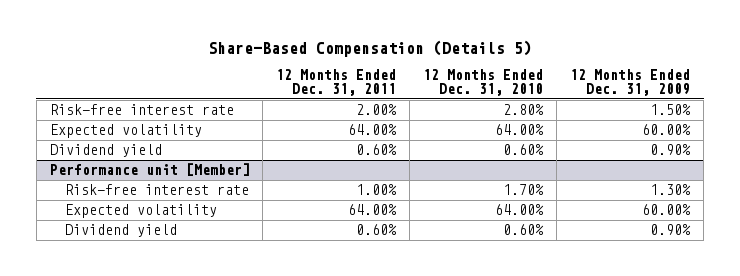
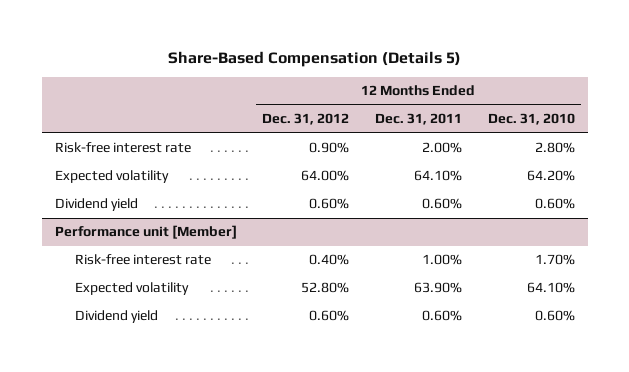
- | 12 Months Ended Dec. 31, 2011 | 12 Months Ended Dec. 31, 2010 | 12 Months Ended Dec. 31, 2009
+ | 12 Months Ended Dec. 31, 2012 | 12 Months Ended Dec. 31, 2011 | 12 Months Ended Dec. 31, 2010
- Expected volatility | 64.00% | 64.00% | 60.00%
+ Expected volatility | 64.00% | 64.10% | 64.20%
@ Performance unit [Member]
- Expected volatility | 64.00% | 64.00% | 60.00%
+ Expected volatility | 52.80% | 63.90% | 64.10%

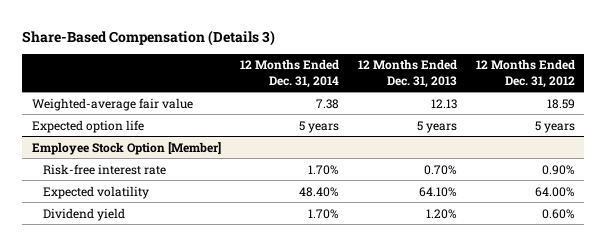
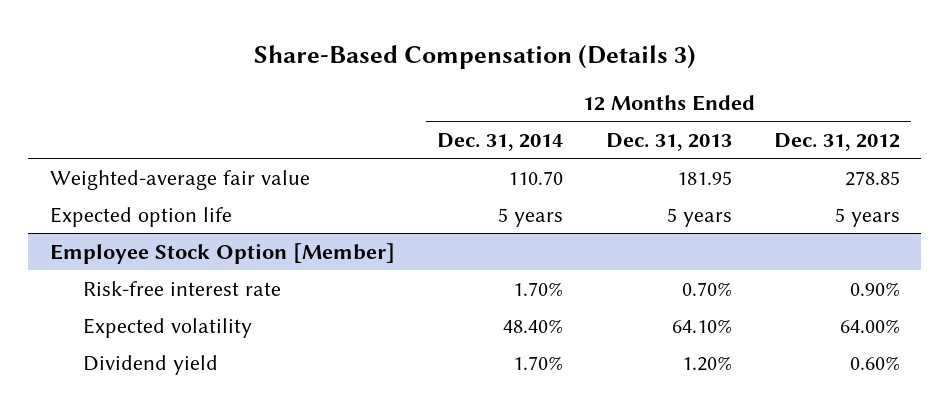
- Weighted-average fair value | 7.38 | 12.13 | 18.59
+ Weighted-average fair value | 110.70 | 181.95 | 278.85

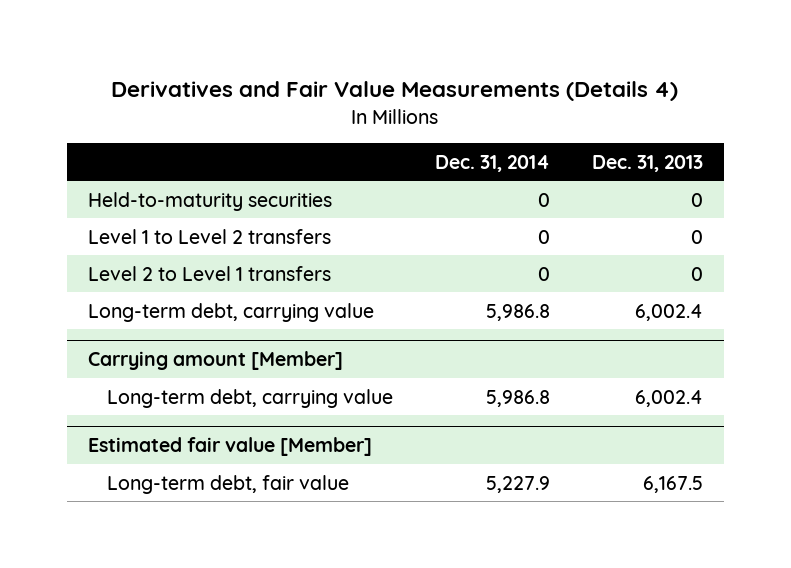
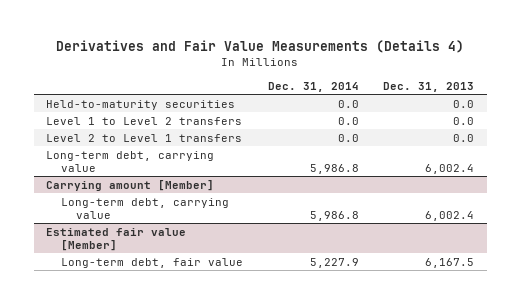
- Held-to-maturity securities | 0 | 0
- Level 1 to Level 2 transfers | 0 | 0
- Level 2 to Level 1 transfers | 0 | 0
+ Held-to-maturity securities | 0.0 | 0.0
+ Level 1 to Level 2 transfers | 0.0 | 0.0
+ Level 2 to Level 1 transfers | 0.0 | 0.0

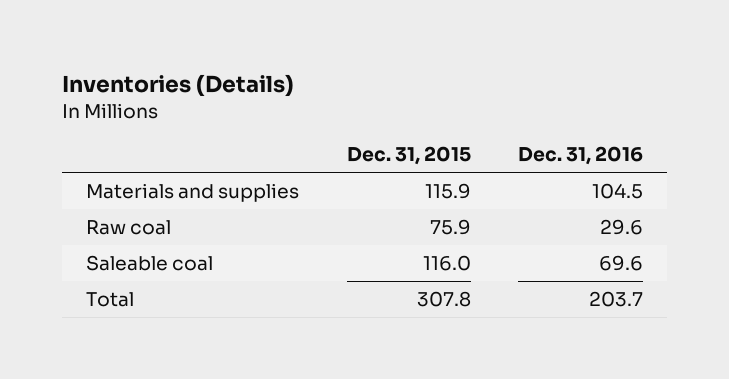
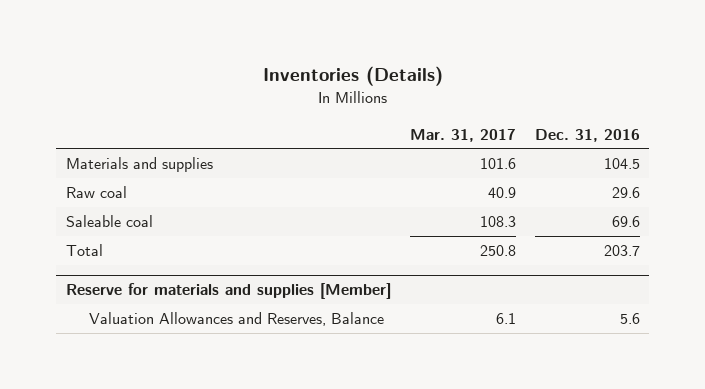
- | Dec. 31, 2015 | Dec. 31, 2016
+ | Mar. 31, 2017 | Dec. 31, 2016
+ Reserve for materials and supplies [Member]
+ Valuation Allowances and Reserves, Balance | 6.1 | 5.6

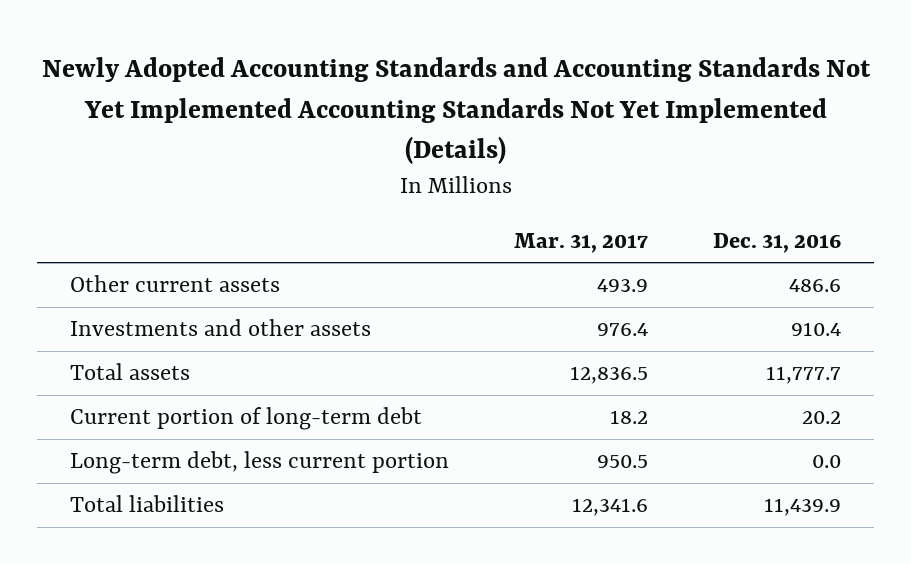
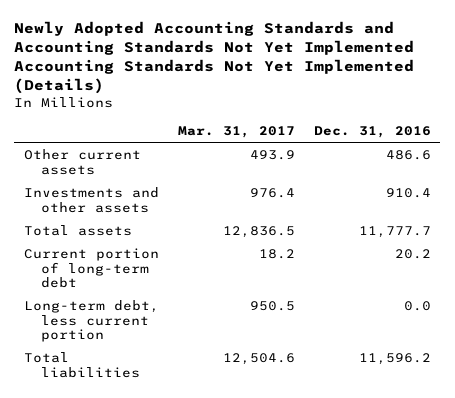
- Total liabilities | 12,341.6 | 11,439.9
+ Total liabilities | 12,504.6 | 11,596.2

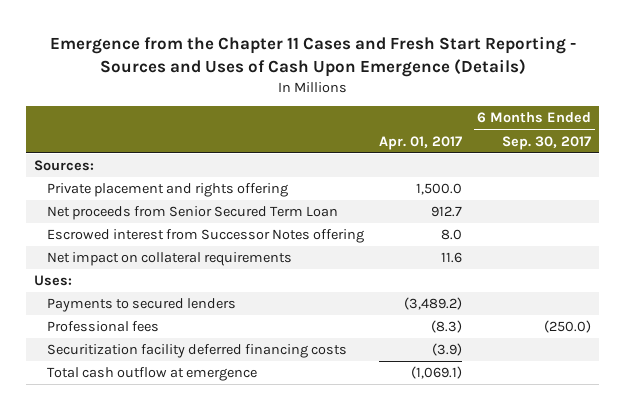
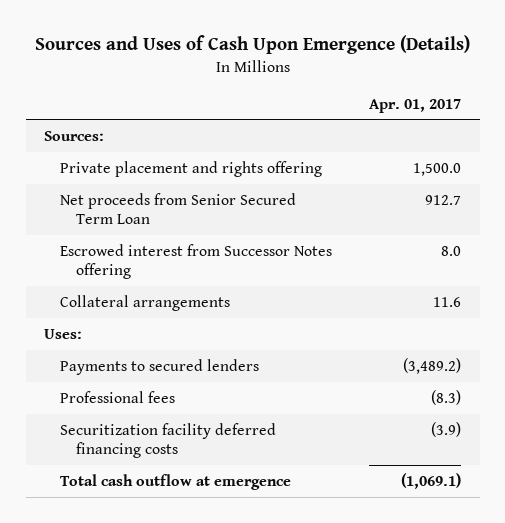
- Emergence from the Chapter 11 Cases and Fresh Start Reporting - Sources and Uses of Cash Upon Emergence (Details)
+ Sources and Uses of Cash Upon Emergence (Details)
- | Apr. 01, 2017 | 6 Months Ended Sep. 30, 2017
+ | Apr. 01, 2017
- Net impact on collateral requirements | 11.6 |
+ Collateral arrangements | 11.6

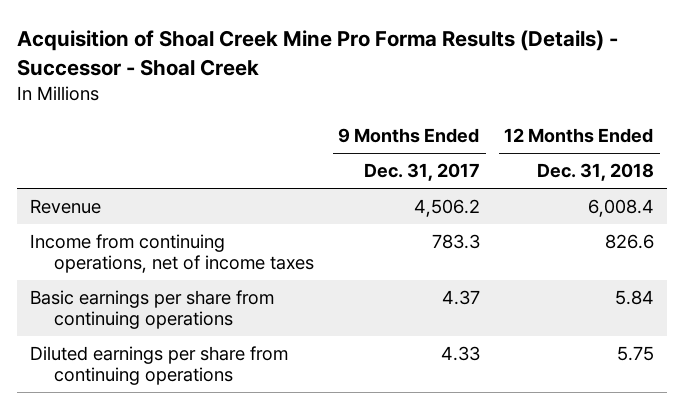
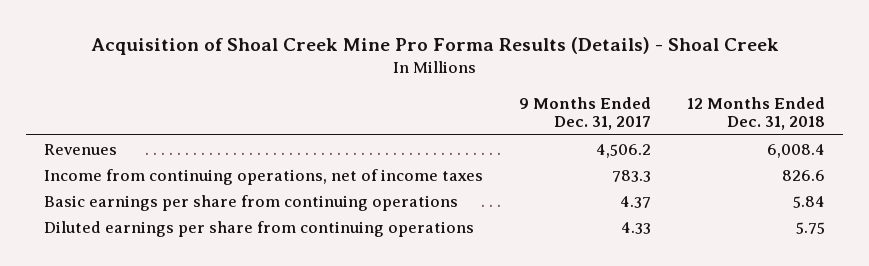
- Acquisition of Shoal Creek Mine Pro Forma Results (Details) - Successor - Shoal Creek
+ Acquisition of Shoal Creek Mine Pro Forma Results (Details) - Shoal Creek
- Revenue | 4,506.2 | 6,008.4
+ Revenues | 4,506.2 | 6,008.4

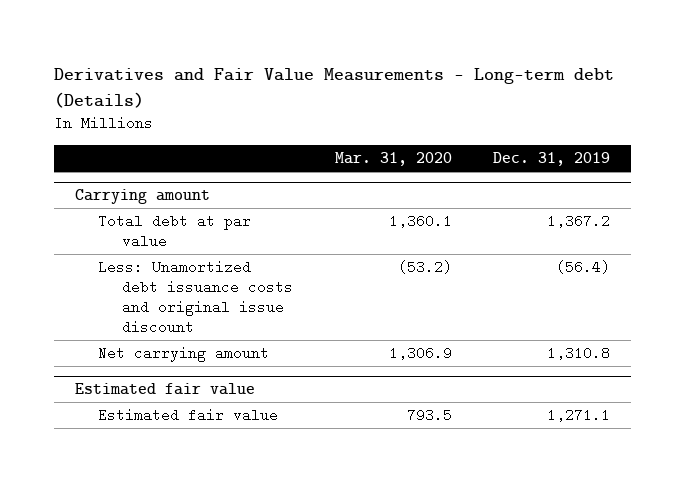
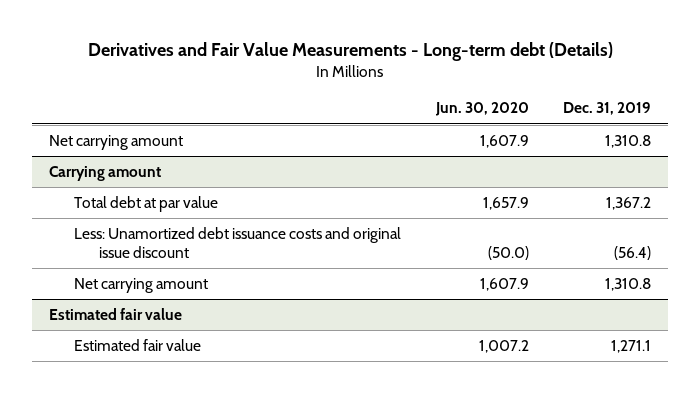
- | Mar. 31, 2020 | Dec. 31, 2019
+ | Jun. 30, 2020 | Dec. 31, 2019
+ Net carrying amount | 1,607.9 | 1,310.8

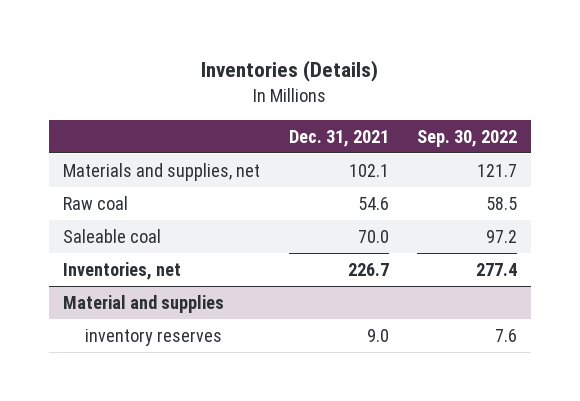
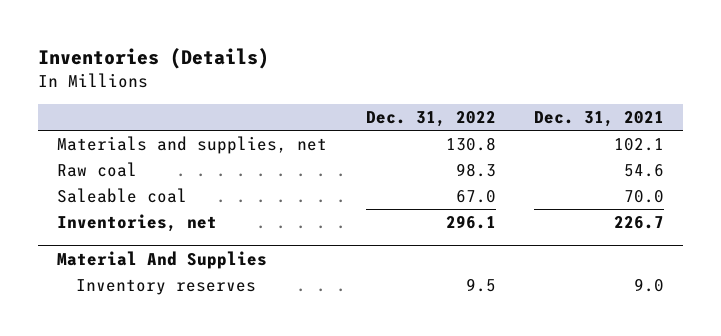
- | Dec. 31, 2021 | Sep. 30, 2022
+ | Dec. 31, 2022 | Dec. 31, 2021
- Material and supplies
- inventory reserves | 9.0 | 7.6
+ Material And Supplies
+ Inventory reserves | 9.5 | 9.0

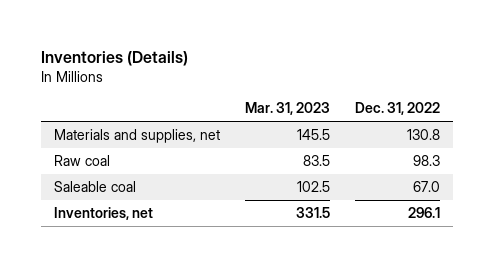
- | Dec. 31, 2022 | Dec. 31, 2021
+ | Mar. 31, 2023 | Dec. 31, 2022
- Material And Supplies
- Inventory reserves | 9.5 | 9.0

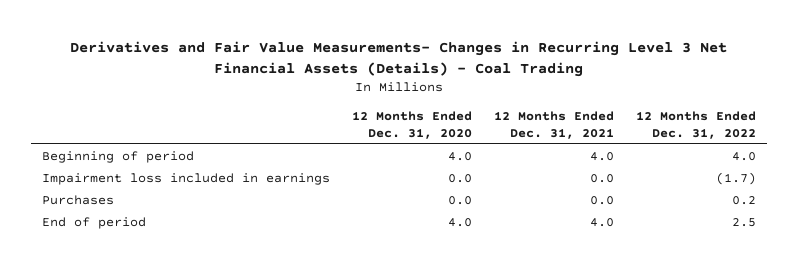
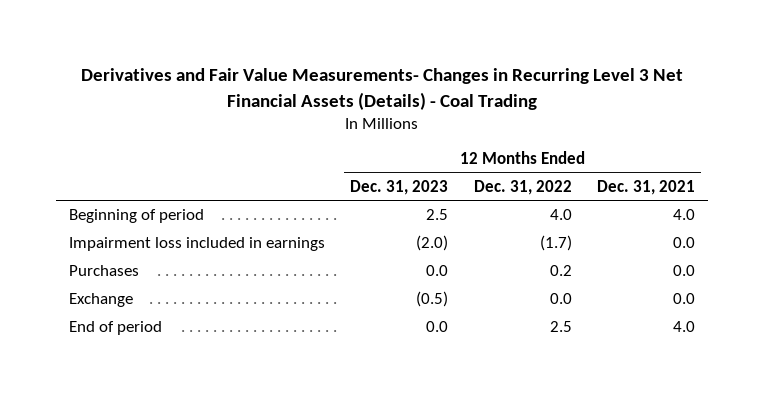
- | 12 Months Ended Dec. 31, 2020 | 12 Months Ended Dec. 31, 2021 | 12 Months Ended Dec. 31, 2022
+ | 12 Months Ended Dec. 31, 2023 | 12 Months Ended Dec. 31, 2022 | 12 Months Ended Dec. 31, 2021
+ Exchange | (0.5) | 0.0 | 0.0

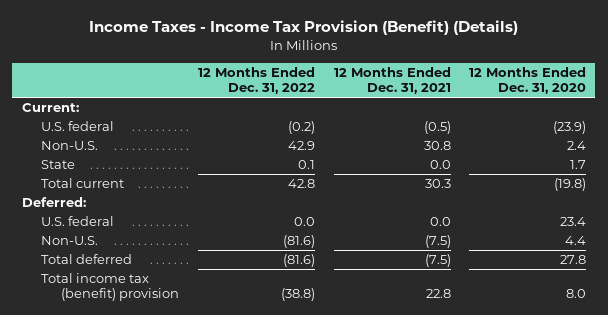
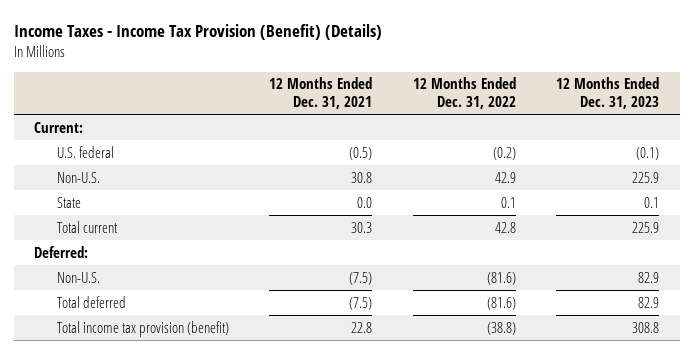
- | 12 Months Ended Dec. 31, 2022 | 12 Months Ended Dec. 31, 2021 | 12 Months Ended Dec. 31, 2020
+ | 12 Months Ended Dec. 31, 2021 | 12 Months Ended Dec. 31, 2022 | 12 Months Ended Dec. 31, 2023
- U.S. federal | 0.0 | 0.0 | 23.4
- Total income tax (benefit) provision | (38.8) | 22.8 | 8.0
+ Total income tax provision (benefit) | 22.8 | (38.8) | 308.8

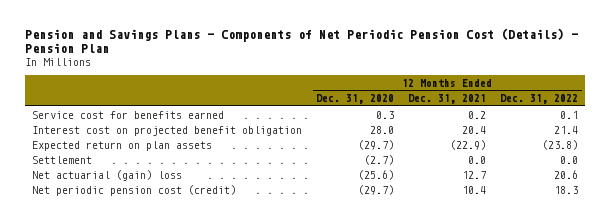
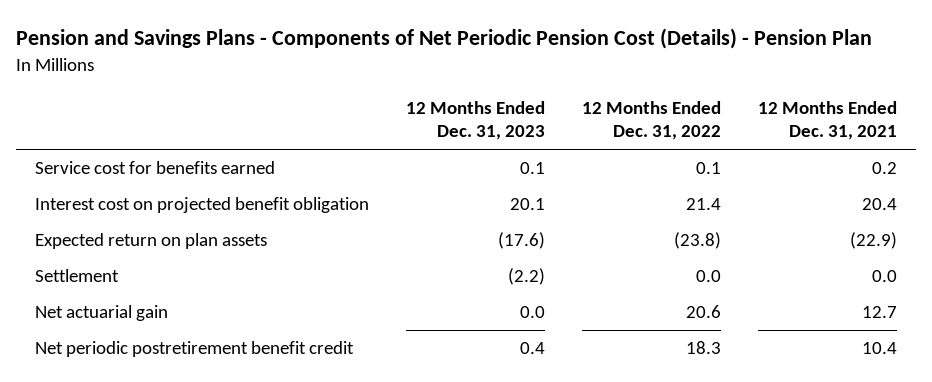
- | 12 Months Ended Dec. 31, 2020 | 12 Months Ended Dec. 31, 2021 | 12 Months Ended Dec. 31, 2022
+ | 12 Months Ended Dec. 31, 2023 | 12 Months Ended Dec. 31, 2022 | 12 Months Ended Dec. 31, 2021
- Net actuarial (gain) loss | (25.6) | 12.7 | 20.6
- Net periodic pension cost (credit) | (29.7) | 10.4 | 18.3
+ Net actuarial gain | 0.0 | 20.6 | 12.7
+ Net periodic postretirement benefit credit | 0.4 | 18.3 | 10.4

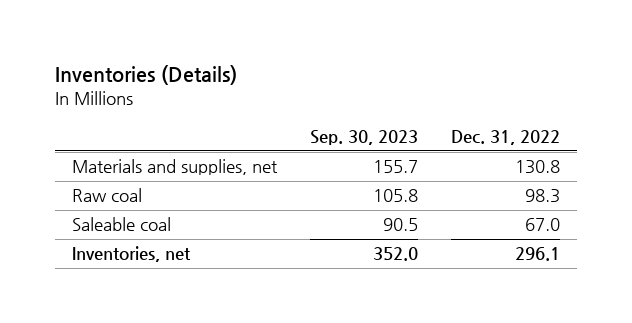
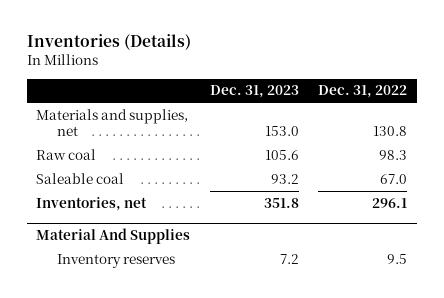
- | Sep. 30, 2023 | Dec. 31, 2022
+ | Dec. 31, 2023 | Dec. 31, 2022
+ Material And Supplies
+ Inventory reserves | 7.2 | 9.5

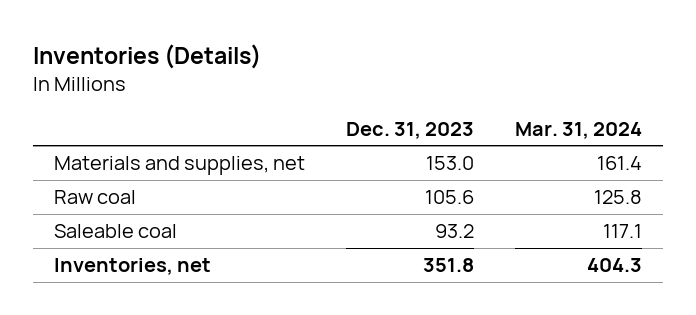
- | Dec. 31, 2023 | Dec. 31, 2022
+ | Dec. 31, 2023 | Mar. 31, 2024
- Material And Supplies
- Inventory reserves | 7.2 | 9.5

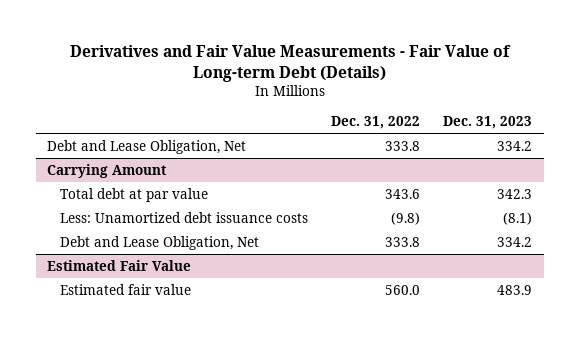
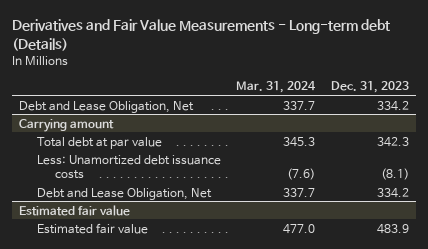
- Derivatives and Fair Value Measurements - Fair Value of Long-term Debt (Details)
+ Derivatives and Fair Value Measurements - Long-term debt (Details)
- | Dec. 31, 2022 | Dec. 31, 2023
+ | Mar. 31, 2024 | Dec. 31, 2023
- Carrying Amount
+ Carrying amount
- Estimated Fair Value
+ Estimated fair value

